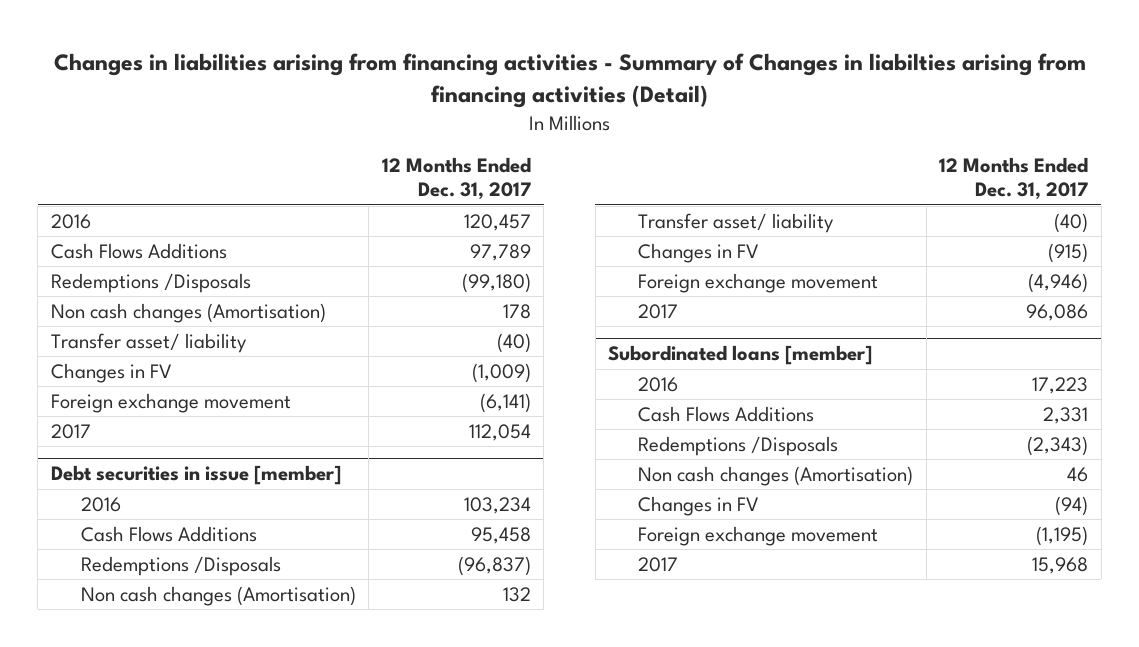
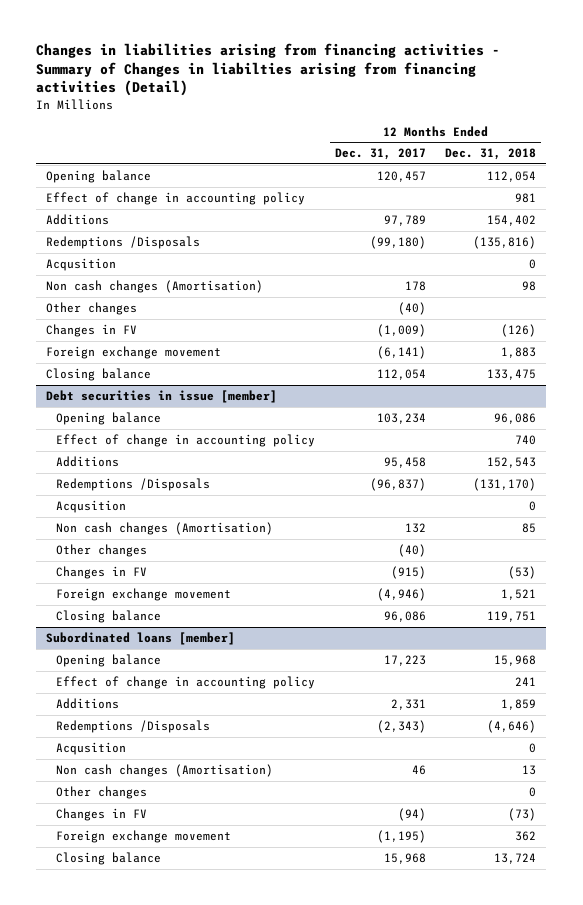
- | 12 Months Ended Dec. 31, 2017
+ | 12 Months Ended Dec. 31, 2017 | 12 Months Ended Dec. 31, 2018
- 2016 | 120,457
- Cash Flows Additions | 97,789
+ Opening balance | 120,457 | 112,054
+ Effect of change in accounting policy | | 981
+ Additions | 97,789 | 154,402
+ Acqusition | | 0
- Transfer asset/ liability | (40)
+ Other changes | (40) |
- 2017 | 112,054
+ Closing balance | 112,054 | 133,475
@ Debt securities in issue [member]
- 2016 | 103,234
- Cash Flows Additions | 95,458
+ Opening balance | 103,234 | 96,086
+ Effect of change in accounting policy | | 740
+ Additions | 95,458 | 152,543
+ Acqusition | | 0
- Transfer asset/ liability | (40)
+ Other changes | (40) |
- 2017 | 96,086
+ Closing balance | 96,086 | 119,751
@ Subordinated loans [member]
- 2016 | 17,223
- Cash Flows Additions | 2,331
+ Opening balance | 17,223 | 15,968
+ Effect of change in accounting policy | | 241
+ Additions | 2,331 | 1,859
+ Acqusition | | 0
+ Other changes | | 0
- 2017 | 15,968
+ Closing balance | 15,968 | 13,724

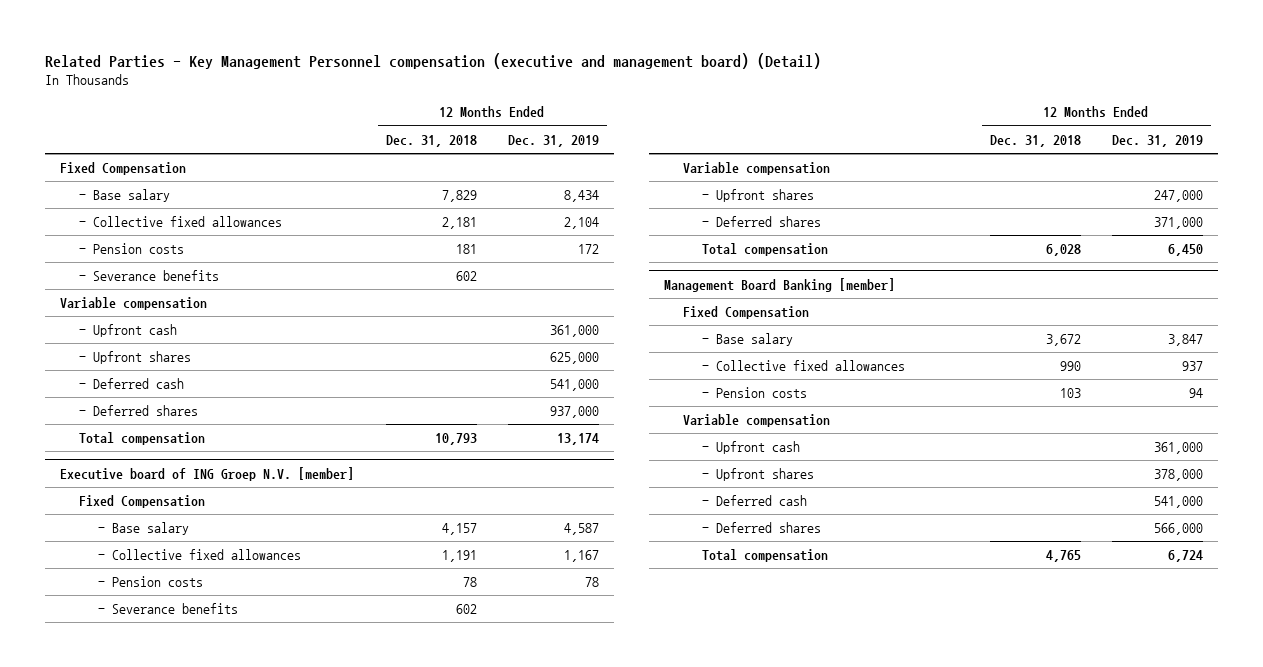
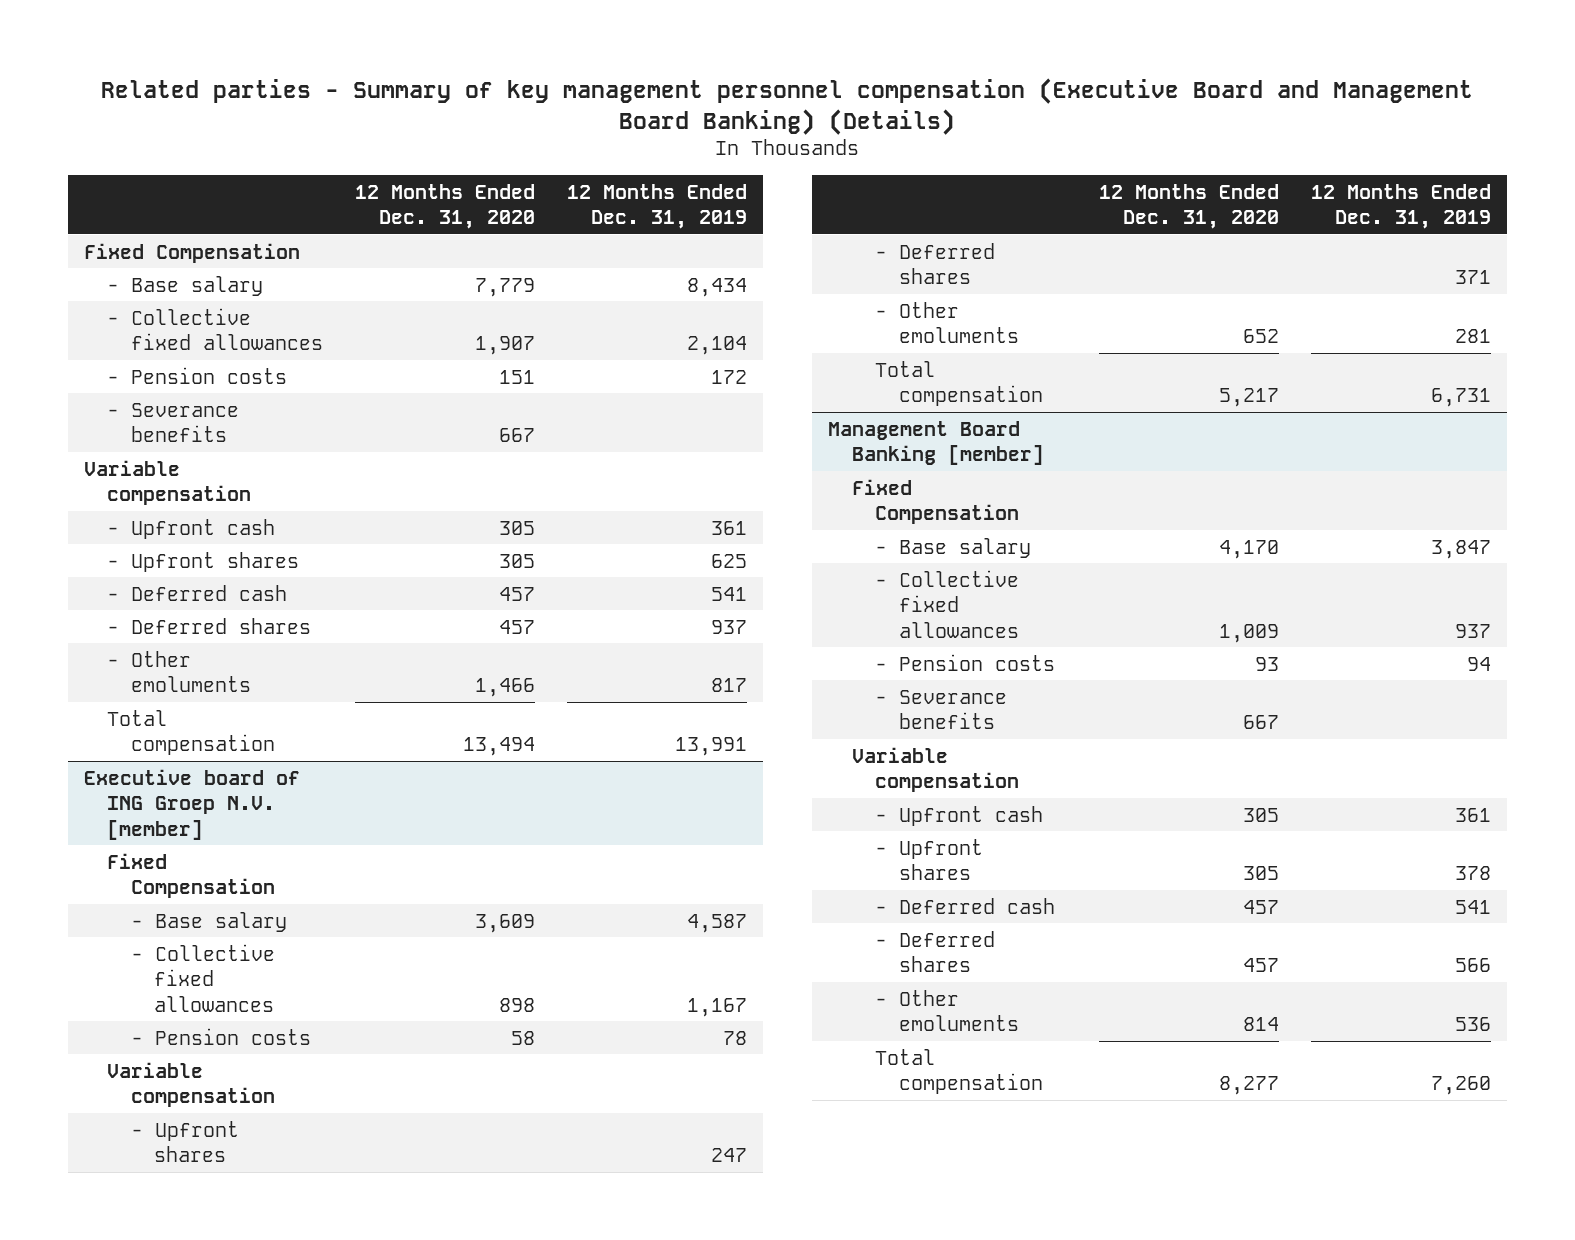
- Related Parties - Key Management Personnel compensation (executive and management board) (Detail)
+ Related parties - Summary of key management personnel compensation (Executive Board and Management Board Banking) (Details)
- | 12 Months Ended Dec. 31, 2018 | 12 Months Ended Dec. 31, 2019
+ | 12 Months Ended Dec. 31, 2020 | 12 Months Ended Dec. 31, 2019
- - Upfront cash | | 361,000
- - Upfront shares | | 625,000
- - Deferred cash | | 541,000
- - Deferred shares | | 937,000
- Total compensation | 10,793 | 13,174
+ - Upfront cash | 305 | 361
+ - Upfront shares | 305 | 625
+ - Deferred cash | 457 | 541
+ - Deferred shares | 457 | 937
+ - Other emoluments | 1,466 | 817
+ Total compensation | 13,494 | 13,991
@ Executive board of ING Groep N.V. [member]
- - Severance benefits | 602 |
- - Upfront shares | | 247,000
- - Deferred shares | | 371,000
- Total compensation | 6,028 | 6,450
+ - Upfront shares | | 247
+ - Deferred shares | | 371
+ - Other emoluments | 652 | 281
+ Total compensation | 5,217 | 6,731
@ Management Board Banking [member]
+ - Severance benefits | 667 |
- - Upfront cash | | 361,000
- - Upfront shares | | 378,000
- - Deferred cash | | 541,000
- - Deferred shares | | 566,000
- Total compensation | 4,765 | 6,724
+ - Upfront cash | 305 | 361
+ - Upfront shares | 305 | 378
+ - Deferred cash | 457 | 541
+ - Deferred shares | 457 | 566
+ - Other emoluments | 814 | 536
+ Total compensation | 8,277 | 7,260

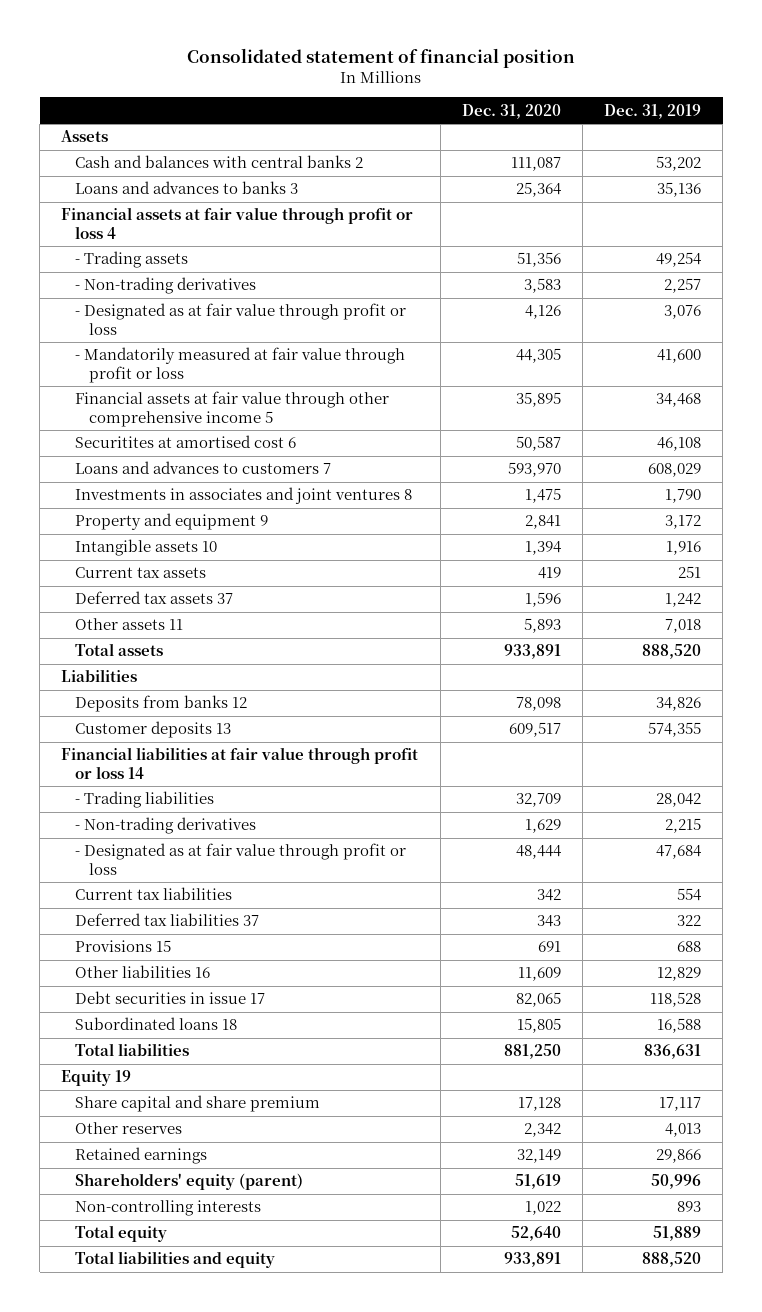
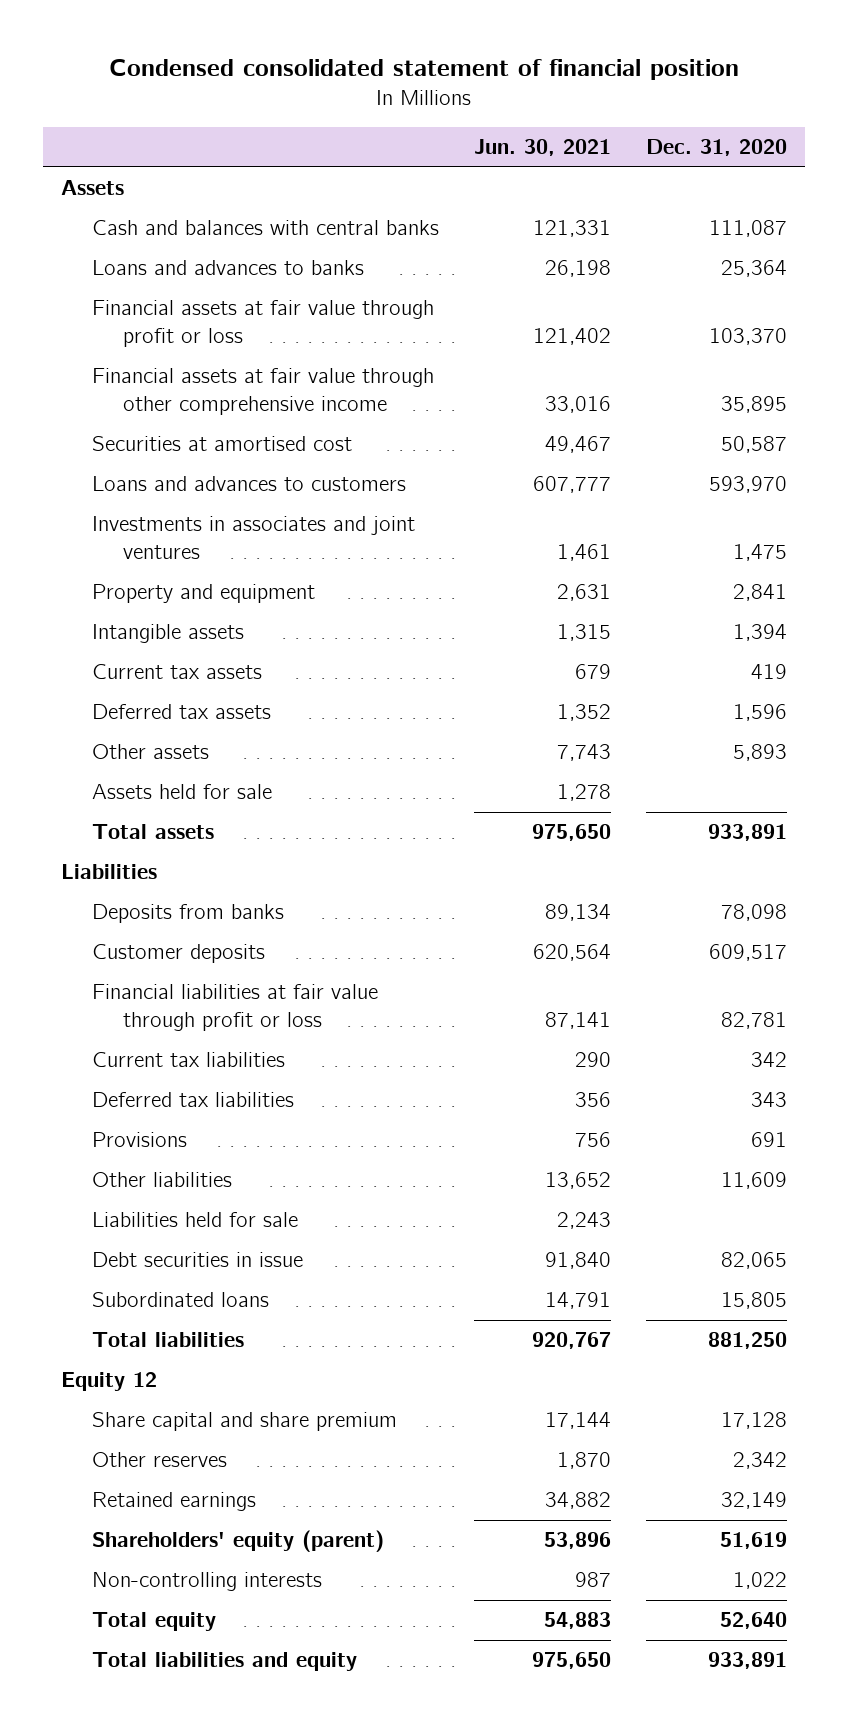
- Consolidated statement of financial position
+ Condensed consolidated statement of financial position
- | Dec. 31, 2020 | Dec. 31, 2019
+ | Jun. 30, 2021 | Dec. 31, 2020
- Cash and balances with central banks 2 | 111,087 | 53,202
- Loans and advances to banks 3 | 25,364 | 35,136
- Financial assets at fair value through profit or loss 4
- - Trading assets | 51,356 | 49,254
- - Non-trading derivatives | 3,583 | 2,257
- - Designated as at fair value through profit or loss | 4,126 | 3,076
- - Mandatorily measured at fair value through profit or loss | 44,305 | 41,600
- Financial assets at fair value through other comprehensive income 5 | 35,895 | 34,468
- Securitites at amortised cost 6 | 50,587 | 46,108
- Loans and advances to customers 7 | 593,970 | 608,029
- Investments in associates and joint ventures 8 | 1,475 | 1,790
- Property and equipment 9 | 2,841 | 3,172
- Intangible assets 10 | 1,394 | 1,916
+ Cash and balances with central banks | 121,331 | 111,087
+ Loans and advances to banks | 26,198 | 25,364
+ Financial assets at fair value through profit or loss | 121,402 | 103,370
+ Financial assets at fair value through other comprehensive income | 33,016 | 35,895
+ Securities at amortised cost | 49,467 | 50,587
+ Loans and advances to customers | 607,777 | 593,970
+ Investments in associates and joint ventures | 1,461 | 1,475
+ Property and equipment | 2,631 | 2,841
+ Intangible assets | 1,315 | 1,394
- Deferred tax assets 37 | 1,596 | 1,242
- Other assets 11 | 5,893 | 7,018
+ Deferred tax assets | 1,352 | 1,596
+ Other assets | 7,743 | 5,893
+ Assets held for sale | 1,278 |
- Deposits from banks 12 | 78,098 | 34,826
- Customer deposits 13 | 609,517 | 574,355
- Financial liabilities at fair value through profit or loss 14
- - Trading liabilities | 32,709 | 28,042
- - Non-trading derivatives | 1,629 | 2,215
- - Designated as at fair value through profit or loss | 48,444 | 47,684
+ Deposits from banks | 89,134 | 78,098
+ Customer deposits | 620,564 | 609,517
+ Financial liabilities at fair value through profit or loss | 87,141 | 82,781
- Deferred tax liabilities 37 | 343 | 322
- Provisions 15 | 691 | 688
- Other liabilities 16 | 11,609 | 12,829
- Debt securities in issue 17 | 82,065 | 118,528
- Subordinated loans 18 | 15,805 | 16,588
+ Deferred tax liabilities | 356 | 343
+ Provisions | 756 | 691
+ Other liabilities | 13,652 | 11,609
+ Liabilities held for sale | 2,243 |
+ Debt securities in issue | 91,840 | 82,065
+ Subordinated loans | 14,791 | 15,805
- Equity 19
+ Equity 12

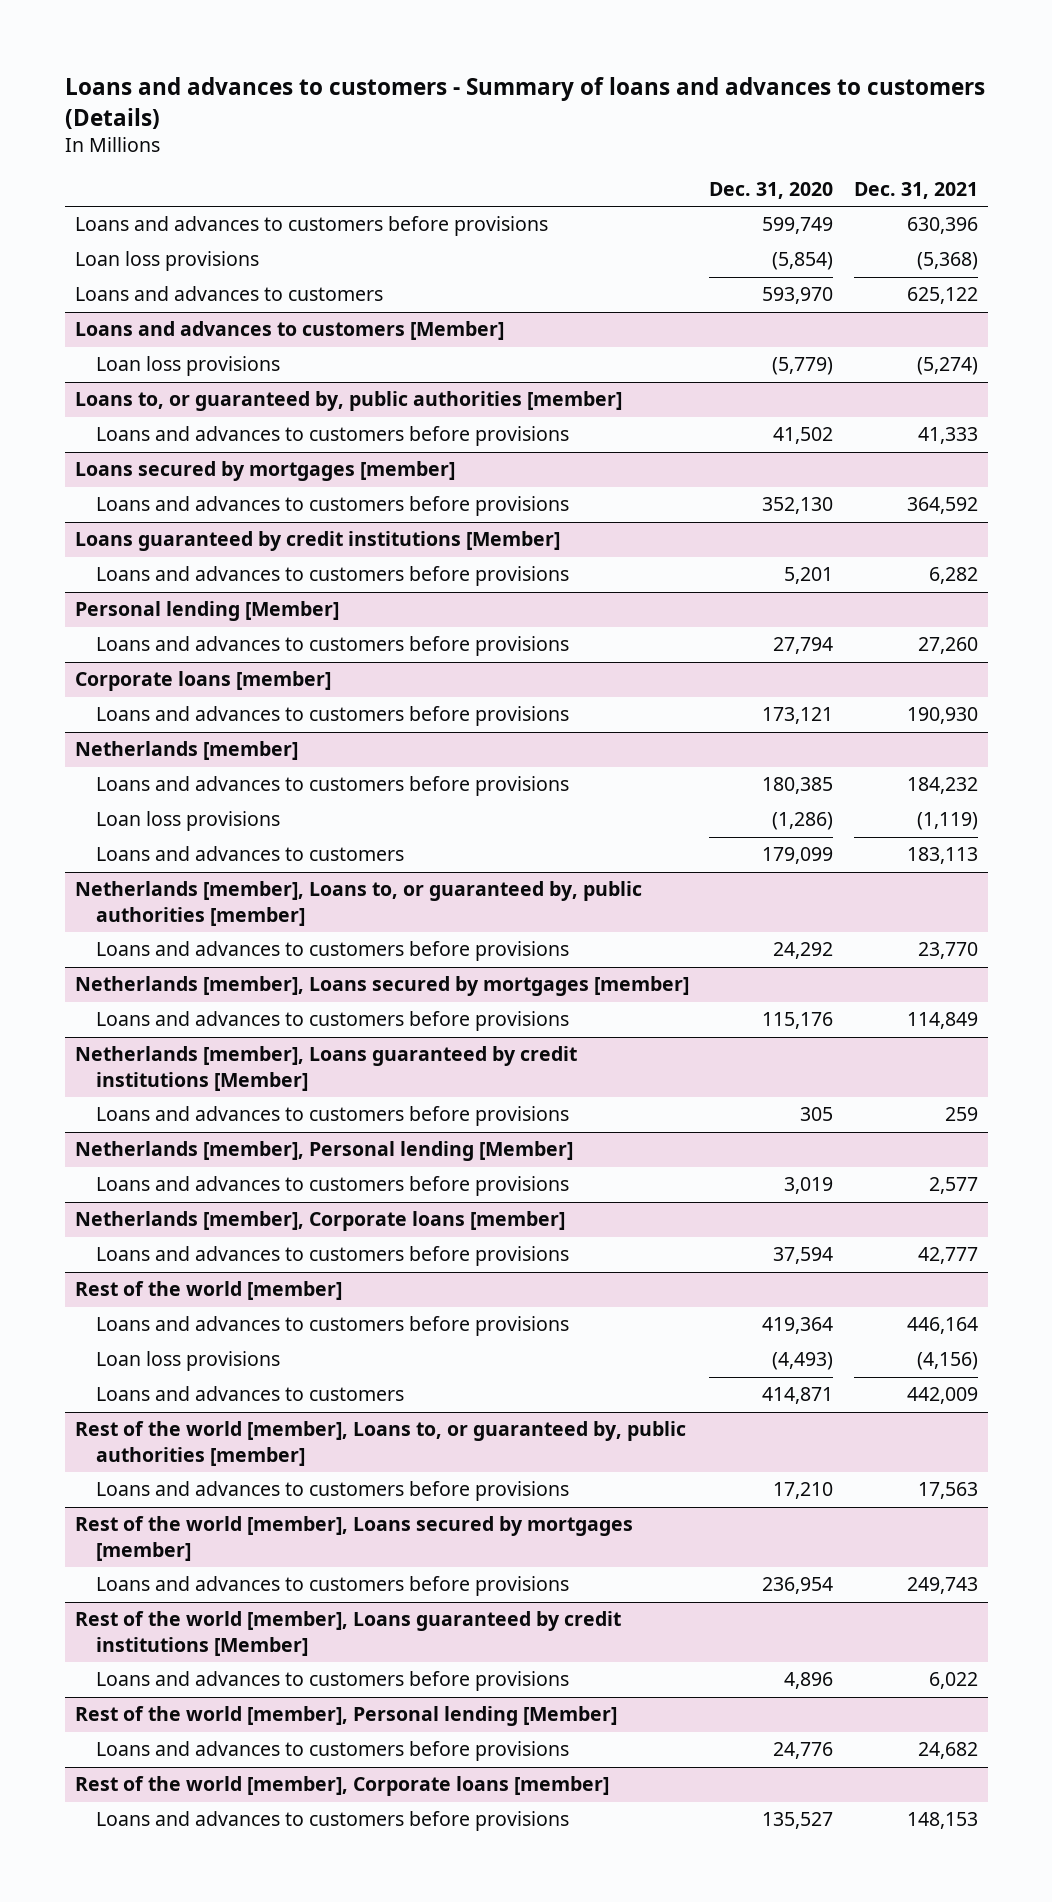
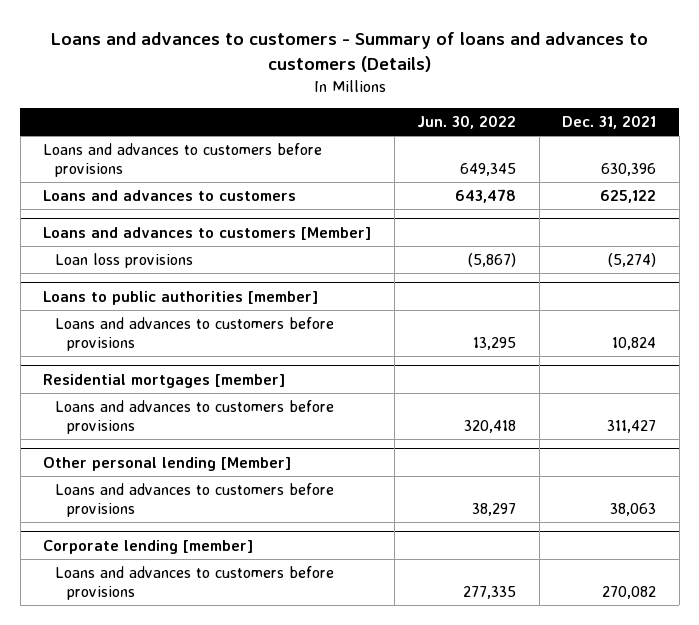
- | Dec. 31, 2020 | Dec. 31, 2021
+ | Jun. 30, 2022 | Dec. 31, 2021
- Loan loss provisions | (5,854) | (5,368)
- Loans to, or guaranteed by, public authorities [member]
- Loans and advances to customers before provisions | 41,502 | 41,333
- Loans secured by mortgages [member]
- Loans and advances to customers before provisions | 352,130 | 364,592
- Loans guaranteed by credit institutions [Member]
- Loans and advances to customers before provisions | 5,201 | 6,282
- Personal lending [Member]
- Loans and advances to customers before provisions | 27,794 | 27,260
- Corporate loans [member]
- Loans and advances to customers before provisions | 173,121 | 190,930
- Netherlands [member]
- Loans and advances to customers before provisions | 180,385 | 184,232
- Loan loss provisions | (1,286) | (1,119)
- Loans and advances to customers | 179,099 | 183,113
- Netherlands [member], Loans to, or guaranteed by, public authorities [member]
- Loans and advances to customers before provisions | 24,292 | 23,770
- Netherlands [member], Loans secured by mortgages [member]
- Loans and advances to customers before provisions | 115,176 | 114,849
- Netherlands [member], Loans guaranteed by credit institutions [Member]
- Loans and advances to customers before provisions | 305 | 259
- Netherlands [member], Personal lending [Member]
- Loans and advances to customers before provisions | 3,019 | 2,577
- Netherlands [member], Corporate loans [member]
- Loans and advances to customers before provisions | 37,594 | 42,777
- Rest of the world [member]
- Loans and advances to customers before provisions | 419,364 | 446,164
- Loan loss provisions | (4,493) | (4,156)
- Loans and advances to customers | 414,871 | 442,009
- Rest of the world [member], Loans to, or guaranteed by, public authorities [member]
- Loans and advances to customers before provisions | 17,210 | 17,563
- Rest of the world [member], Loans secured by mortgages [member]
- Loans and advances to customers before provisions | 236,954 | 249,743
- Rest of the world [member], Loans guaranteed by credit institutions [Member]
- Loans and advances to customers before provisions | 4,896 | 6,022
- Rest of the world [member], Personal lending [Member]
- Loans and advances to customers before provisions | 24,776 | 24,682
- Rest of the world [member], Corporate loans [member]
- Loans and advances to customers before provisions | 135,527 | 148,153
+ Loans to public authorities [member]
+ Loans and advances to customers before provisions | 13,295 | 10,824
+ Residential mortgages [member]
+ Loans and advances to customers before provisions | 320,418 | 311,427
+ Other personal lending [Member]
+ Loans and advances to customers before provisions | 38,297 | 38,063
+ Corporate lending [member]
+ Loans and advances to customers before provisions | 277,335 | 270,082

